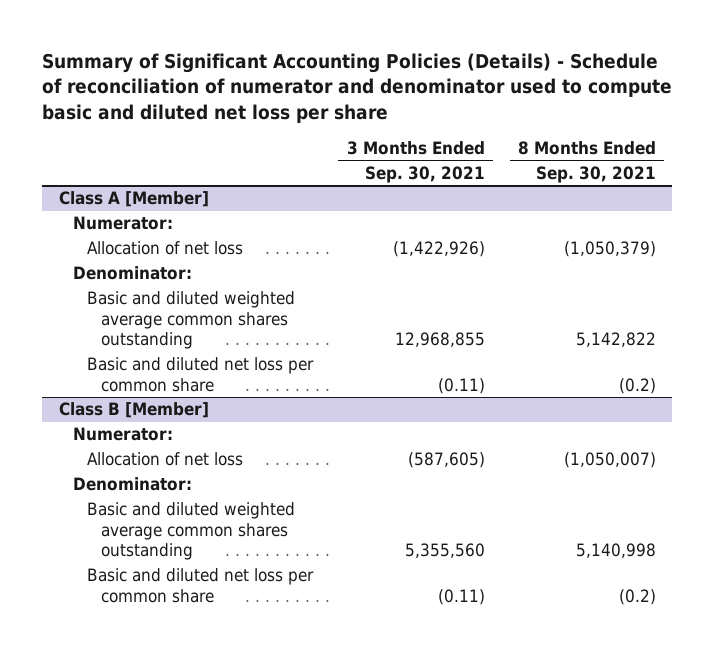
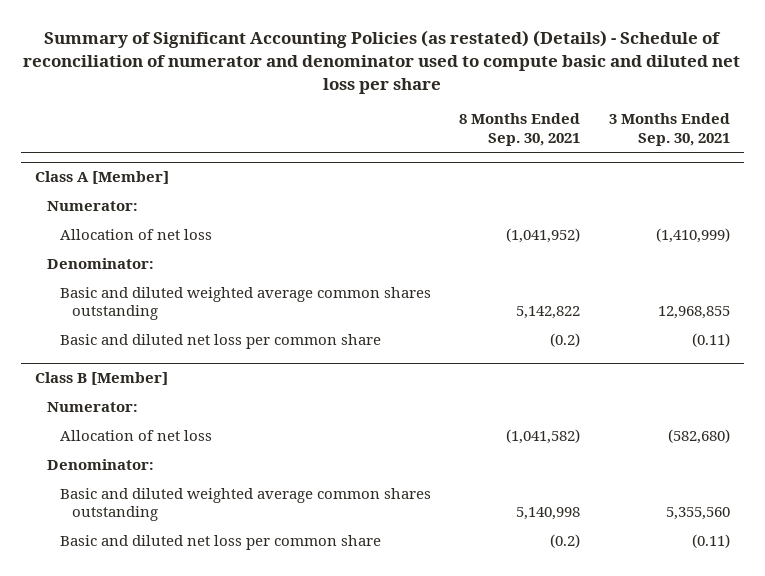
- Summary of Significant Accounting Policies (Details) - Schedule of reconciliation of numerator and denominator used to compute basic and diluted net loss per share
+ Summary of Significant Accounting Policies (as restated) (Details) - Schedule of reconciliation of numerator and denominator used to compute basic and diluted net loss per share
- | 3 Months Ended Sep. 30, 2021 | 8 Months Ended Sep. 30, 2021
+ | 8 Months Ended Sep. 30, 2021 | 3 Months Ended Sep. 30, 2021
@ Class A [Member]
- Allocation of net loss | (1,422,926) | (1,050,379)
+ Allocation of net loss | (1,041,952) | (1,410,999)
@ Class B [Member]
- Allocation of net loss | (587,605) | (1,050,007)
+ Allocation of net loss | (1,041,582) | (582,680)

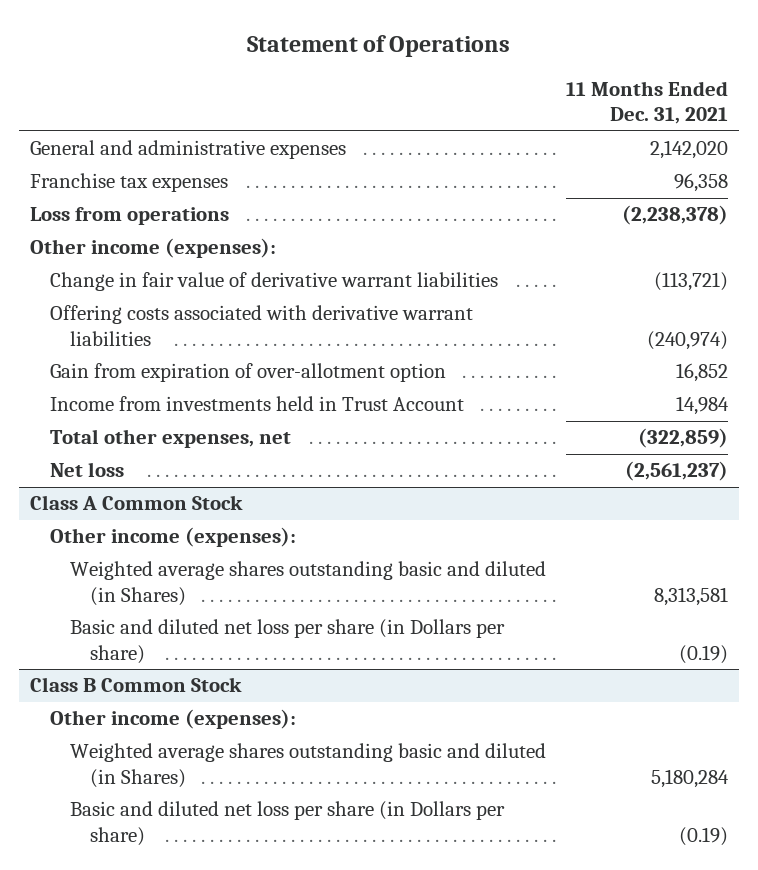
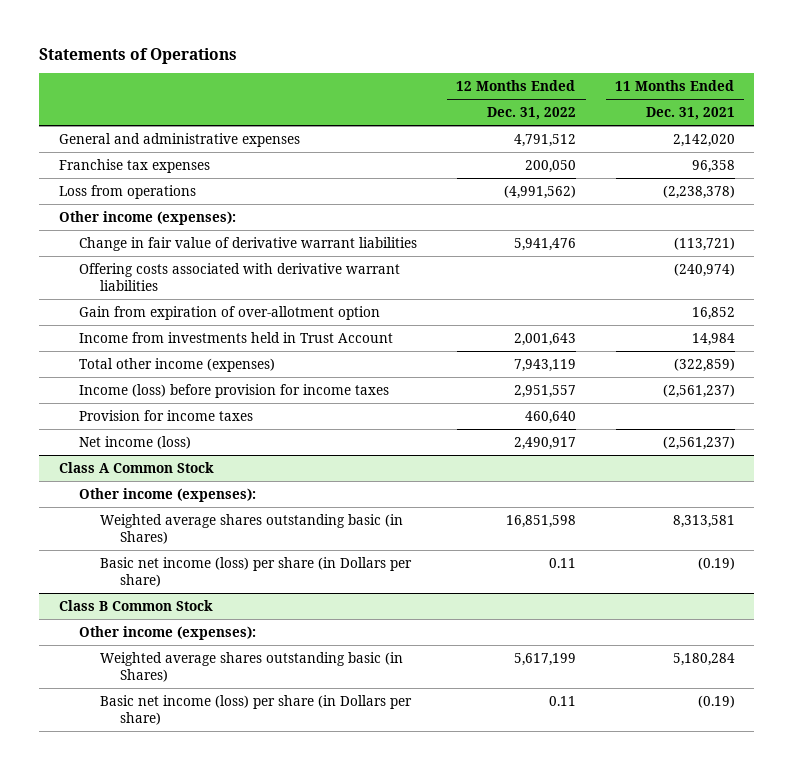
- Statement of Operations
+ Statements of Operations
- | 11 Months Ended Dec. 31, 2021
+ | 12 Months Ended Dec. 31, 2022 | 11 Months Ended Dec. 31, 2021
- Total other expenses, net | (322,859)
- Net loss | (2,561,237)
+ Total other income (expenses) | 7,943,119 | (322,859)
+ Income (loss) before provision for income taxes | 2,951,557 | (2,561,237)
+ Provision for income taxes | 460,640 |
+ Net income (loss) | 2,490,917 | (2,561,237)
@ Class A Common Stock
- Weighted average shares outstanding basic and diluted (in Shares) | 8,313,581
- Basic and diluted net loss per share (in Dollars per share) | (0.19)
+ Weighted average shares outstanding basic (in Shares) | 16,851,598 | 8,313,581
+ Basic net income (loss) per share (in Dollars per share) | 0.11 | (0.19)
@ Class B Common Stock
- Weighted average shares outstanding basic and diluted (in Shares) | 5,180,284
- Basic and diluted net loss per share (in Dollars per share) | (0.19)
+ Weighted average shares outstanding basic (in Shares) | 5,617,199 | 5,180,284
+ Basic net income (loss) per share (in Dollars per share) | 0.11 | (0.19)

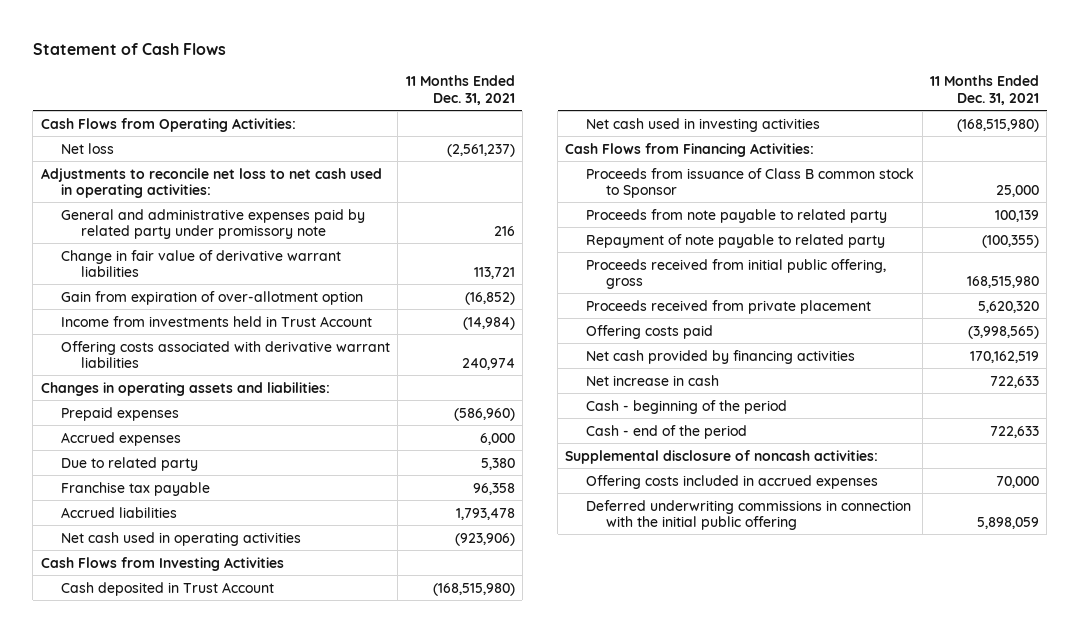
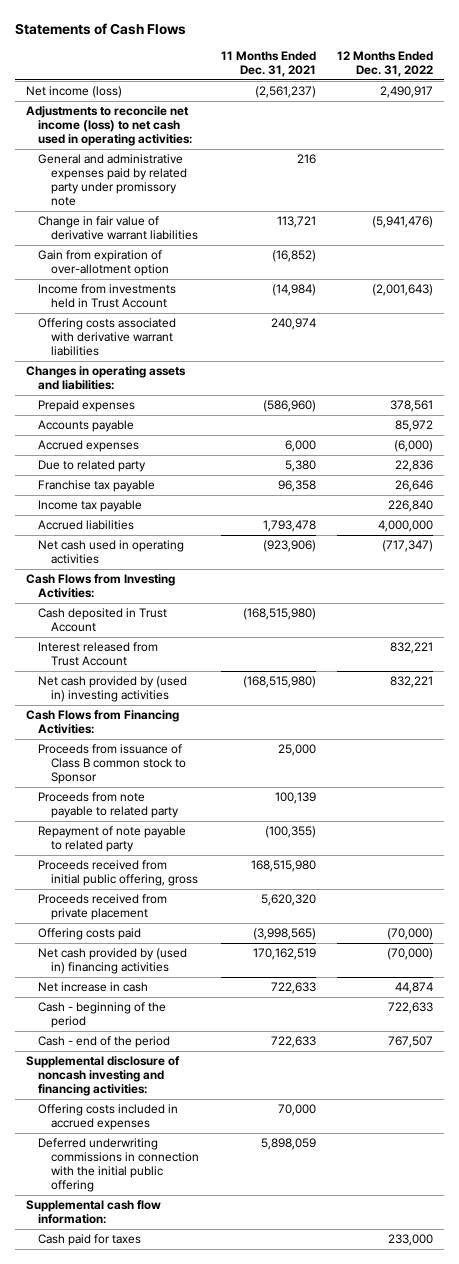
- Statement of Cash Flows
+ Statements of Cash Flows
- | 11 Months Ended Dec. 31, 2021
+ | 11 Months Ended Dec. 31, 2021 | 12 Months Ended Dec. 31, 2022
- Cash Flows from Operating Activities:
- Net loss | (2,561,237)
- Adjustments to reconcile net loss to net cash used in operating activities:
+ Net income (loss) | (2,561,237) | 2,490,917
+ Adjustments to reconcile net income (loss) to net cash used in operating activities:
+ Accounts payable | | 85,972
+ Income tax payable | | 226,840
- Cash Flows from Investing Activities
+ Cash Flows from Investing Activities:
- Net cash used in investing activities | (168,515,980)
+ Interest released from Trust Account | | 832,221
+ Net cash provided by (used in) investing activities | (168,515,980) | 832,221
- Net cash provided by financing activities | 170,162,519
+ Net cash provided by (used in) financing activities | 170,162,519 | (70,000)
- Supplemental disclosure of noncash activities:
+ Supplemental disclosure of noncash investing and financing activities:
+ Supplemental cash flow information:
+ Cash paid for taxes | | 233,000

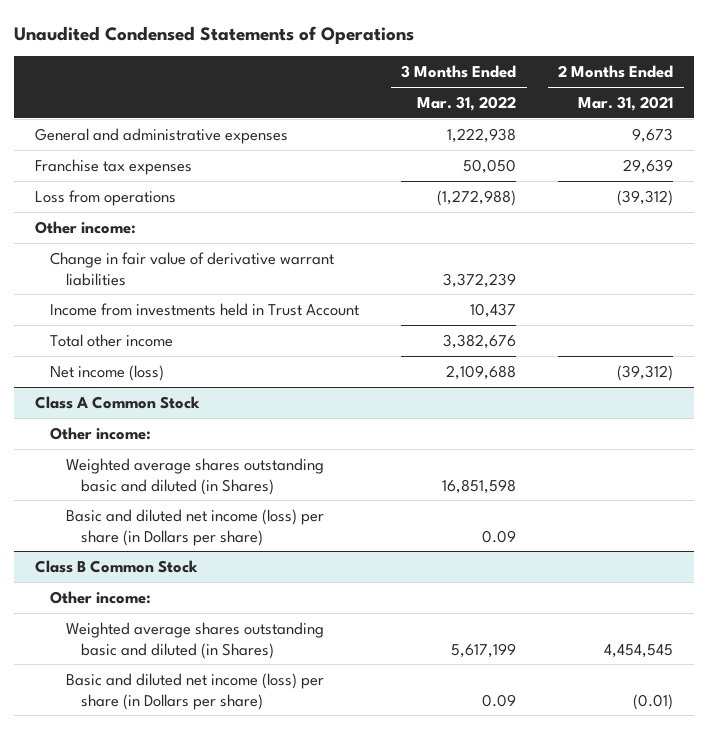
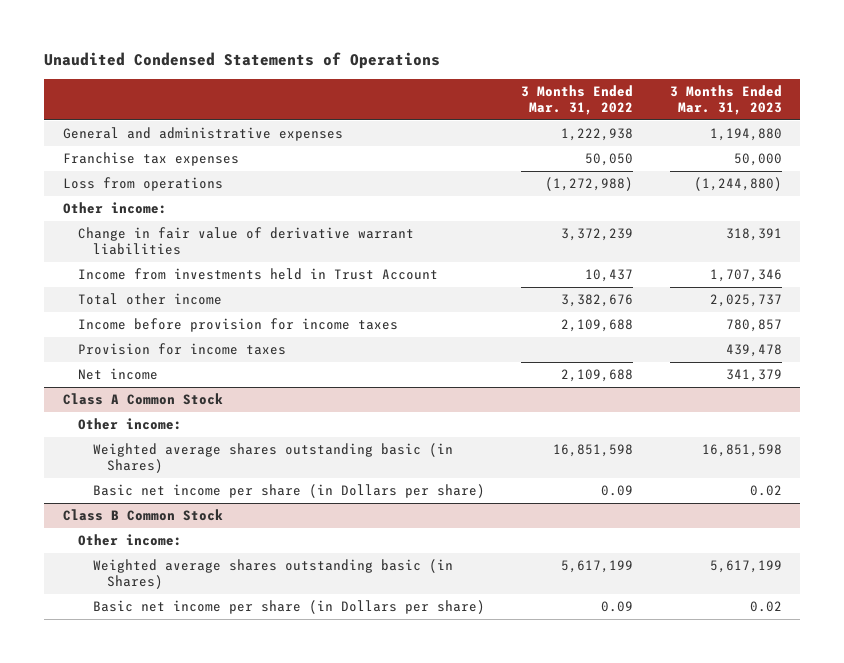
- | 3 Months Ended Mar. 31, 2022 | 2 Months Ended Mar. 31, 2021
+ | 3 Months Ended Mar. 31, 2022 | 3 Months Ended Mar. 31, 2023
- Net income (loss) | 2,109,688 | (39,312)
+ Income before provision for income taxes | 2,109,688 | 780,857
+ Provision for income taxes | | 439,478
+ Net income | 2,109,688 | 341,379
@ Class A Common Stock
- Weighted average shares outstanding basic and diluted (in Shares) | 16,851,598 |
- Basic and diluted net income (loss) per share (in Dollars per share) | 0.09 |
+ Weighted average shares outstanding basic (in Shares) | 16,851,598 | 16,851,598
+ Basic net income per share (in Dollars per share) | 0.09 | 0.02
@ Class B Common Stock
- Weighted average shares outstanding basic and diluted (in Shares) | 5,617,199 | 4,454,545
- Basic and diluted net income (loss) per share (in Dollars per share) | 0.09 | (0.01)
+ Weighted average shares outstanding basic (in Shares) | 5,617,199 | 5,617,199
+ Basic net income per share (in Dollars per share) | 0.09 | 0.02

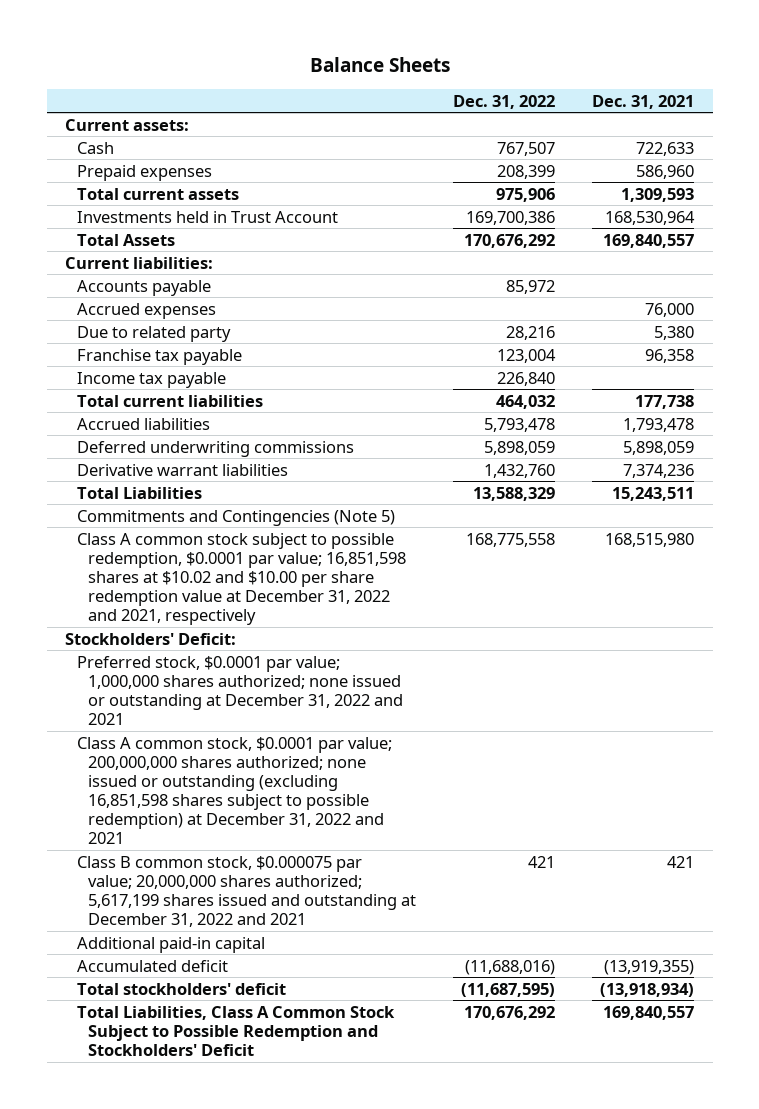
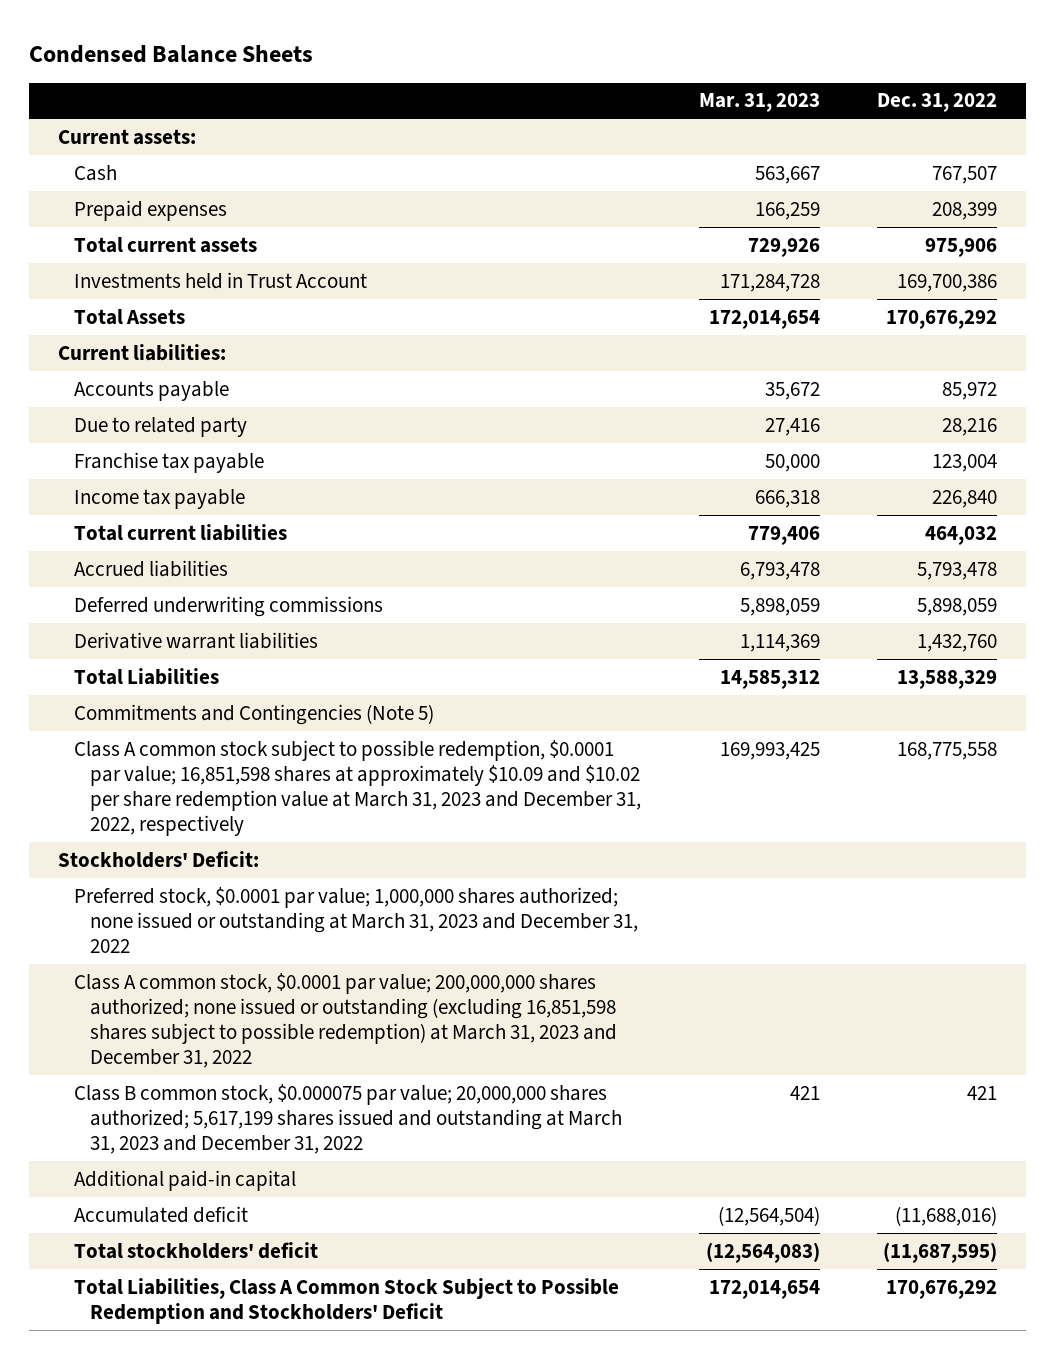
- Balance Sheets
+ Condensed Balance Sheets
- | Dec. 31, 2022 | Dec. 31, 2021
+ | Mar. 31, 2023 | Dec. 31, 2022
- Accrued expenses | | 76,000
- Class A common stock subject to possible redemption, $0.0001 par value; 16,851,598 shares at $10.02 and $10.00 per share redemption value at December 31, 2022 and 2021, respectively | 168,775,558 | 168,515,980
+ Class A common stock subject to possible redemption, $0.0001 par value; 16,851,598 shares at approximately $10.09 and $10.02 per share redemption value at March 31, 2023 and December 31, 2022, respectively | 169,993,425 | 168,775,558
- Preferred stock, $0.0001 par value; 1,000,000 shares authorized; none issued or outstanding at December 31, 2022 and 2021
- Class A common stock, $0.0001 par value; 200,000,000 shares authorized; none issued or outstanding (excluding 16,851,598 shares subject to possible redemption) at December 31, 2022 and 2021
- Class B common stock, $0.000075 par value; 20,000,000 shares authorized; 5,617,199 shares issued and outstanding at December 31, 2022 and 2021 | 421 | 421
+ Preferred stock, $0.0001 par value; 1,000,000 shares authorized; none issued or outstanding at March 31, 2023 and December 31, 2022
+ Class A common stock, $0.0001 par value; 200,000,000 shares authorized; none issued or outstanding (excluding 16,851,598 shares subject to possible redemption) at March 31, 2023 and December 31, 2022
+ Class B common stock, $0.000075 par value; 20,000,000 shares authorized; 5,617,199 shares issued and outstanding at March 31, 2023 and December 31, 2022 | 421 | 421

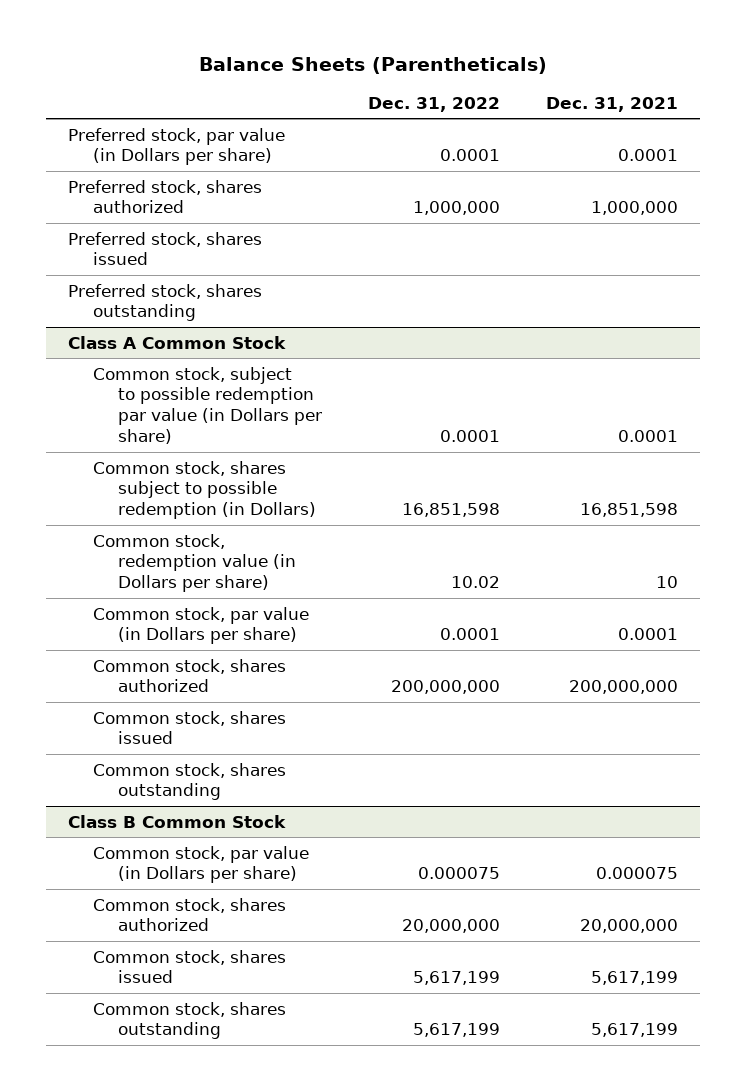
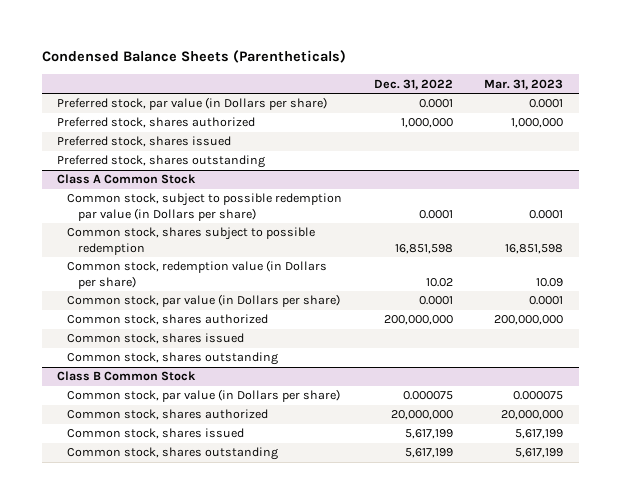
- Balance Sheets (Parentheticals)
+ Condensed Balance Sheets (Parentheticals)
- | Dec. 31, 2022 | Dec. 31, 2021
+ | Dec. 31, 2022 | Mar. 31, 2023
@ Class A Common Stock
- Common stock, shares subject to possible redemption (in Dollars) | 16,851,598 | 16,851,598
+ Common stock, shares subject to possible redemption | 16,851,598 | 16,851,598

